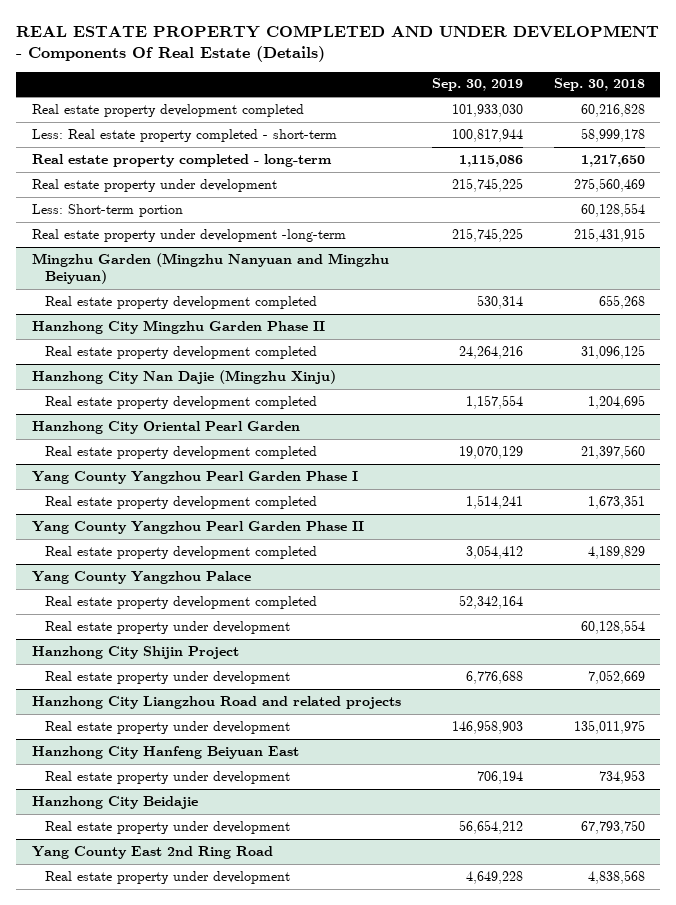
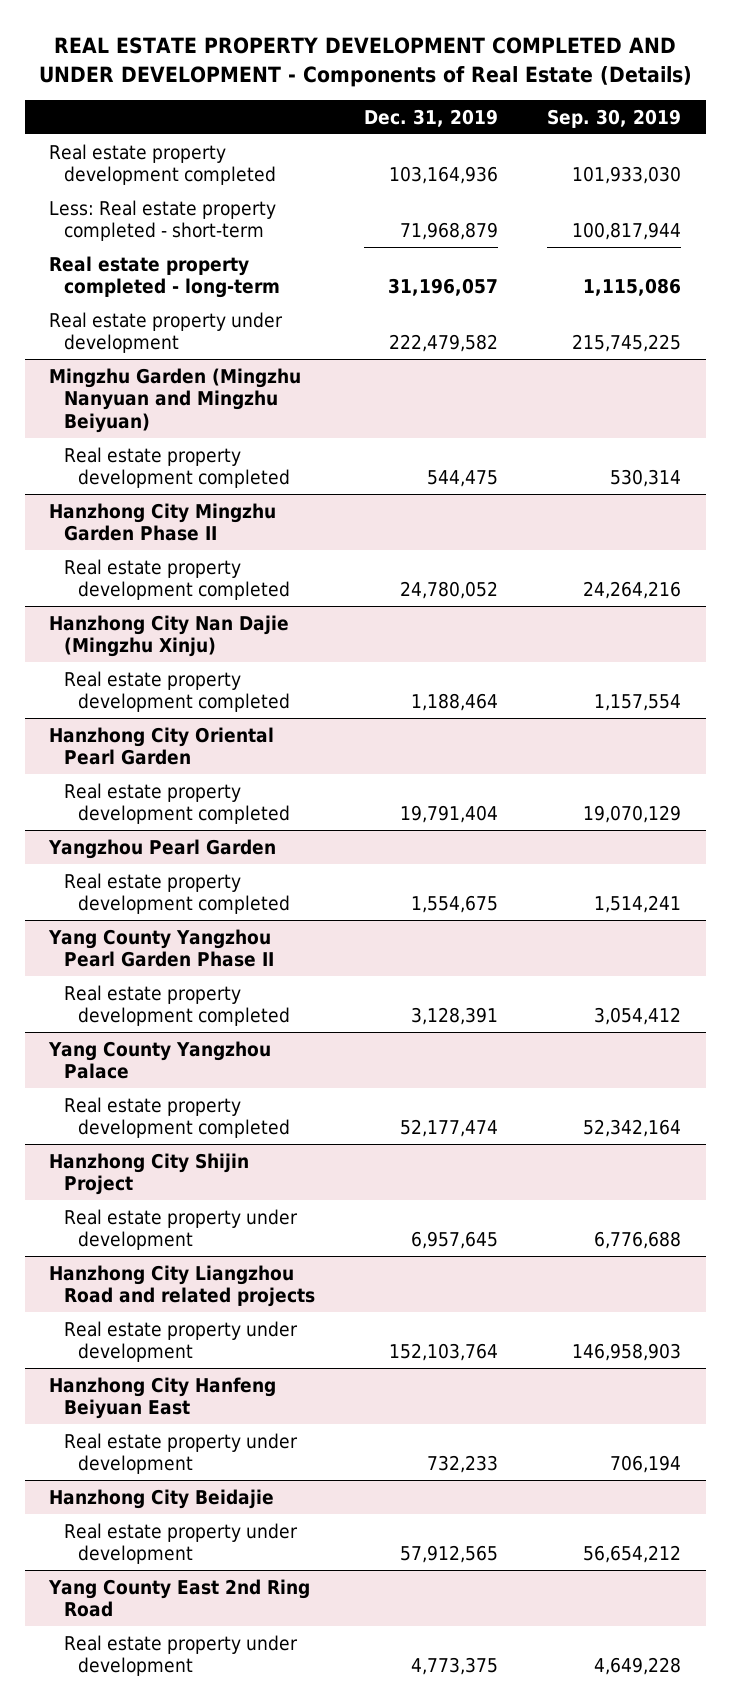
- REAL ESTATE PROPERTY COMPLETED AND UNDER DEVELOPMENT - Components Of Real Estate (Details)
+ REAL ESTATE PROPERTY DEVELOPMENT COMPLETED AND UNDER DEVELOPMENT - Components of Real Estate (Details)
- | Sep. 30, 2019 | Sep. 30, 2018
+ | Dec. 31, 2019 | Sep. 30, 2019
- Less: Short-term portion | | 60,128,554
- Real estate property under development -long-term | 215,745,225 | 215,431,915
- Yang County Yangzhou Pearl Garden Phase I
+ Yangzhou Pearl Garden
@ Yang County Yangzhou Palace
- Real estate property under development | | 60,128,554

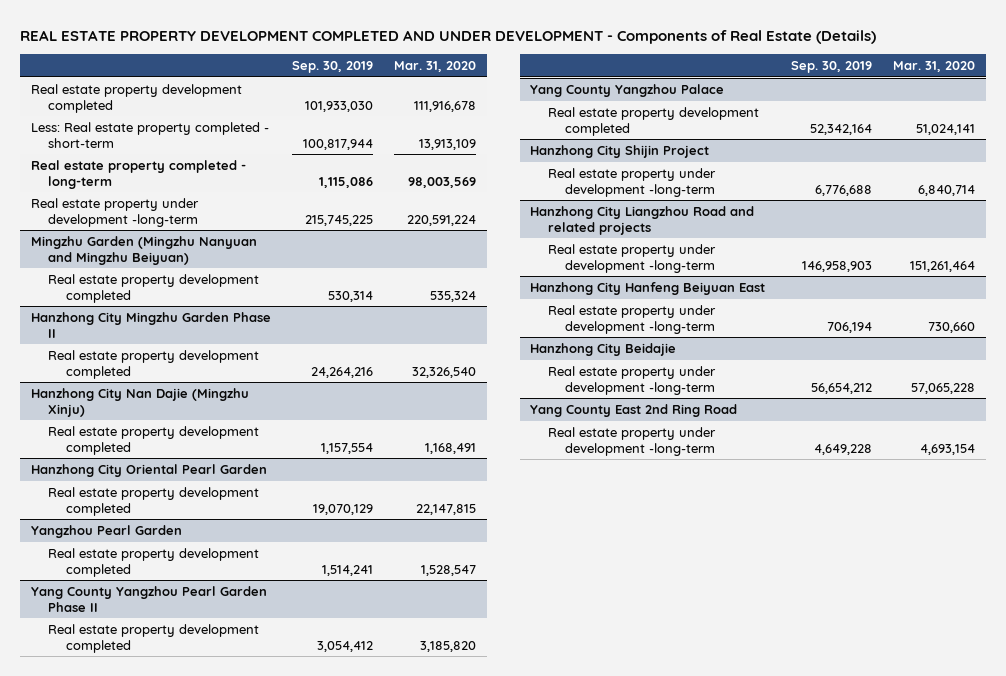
- | Dec. 31, 2019 | Sep. 30, 2019
+ | Sep. 30, 2019 | Mar. 31, 2020
- Real estate property under development | 222,479,582 | 215,745,225
+ Real estate property under development -long-term | 215,745,225 | 220,591,224
@ Hanzhong City Shijin Project
- Real estate property under development | 6,957,645 | 6,776,688
+ Real estate property under development -long-term | 6,776,688 | 6,840,714
@ Hanzhong City Liangzhou Road and related projects
- Real estate property under development | 152,103,764 | 146,958,903
+ Real estate property under development -long-term | 146,958,903 | 151,261,464
@ Hanzhong City Hanfeng Beiyuan East
- Real estate property under development | 732,233 | 706,194
+ Real estate property under development -long-term | 706,194 | 730,660
@ Hanzhong City Beidajie
- Real estate property under development | 57,912,565 | 56,654,212
+ Real estate property under development -long-term | 56,654,212 | 57,065,228
@ Yang County East 2nd Ring Road
- Real estate property under development | 4,773,375 | 4,649,228
+ Real estate property under development -long-term | 4,649,228 | 4,693,154

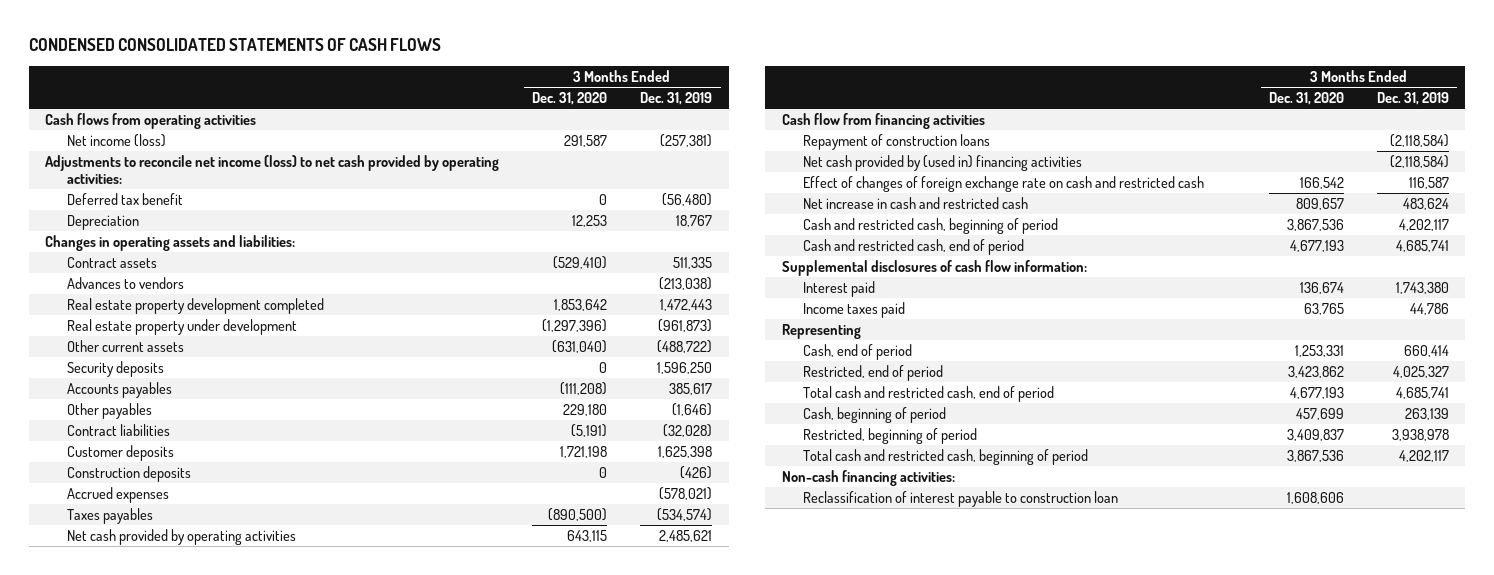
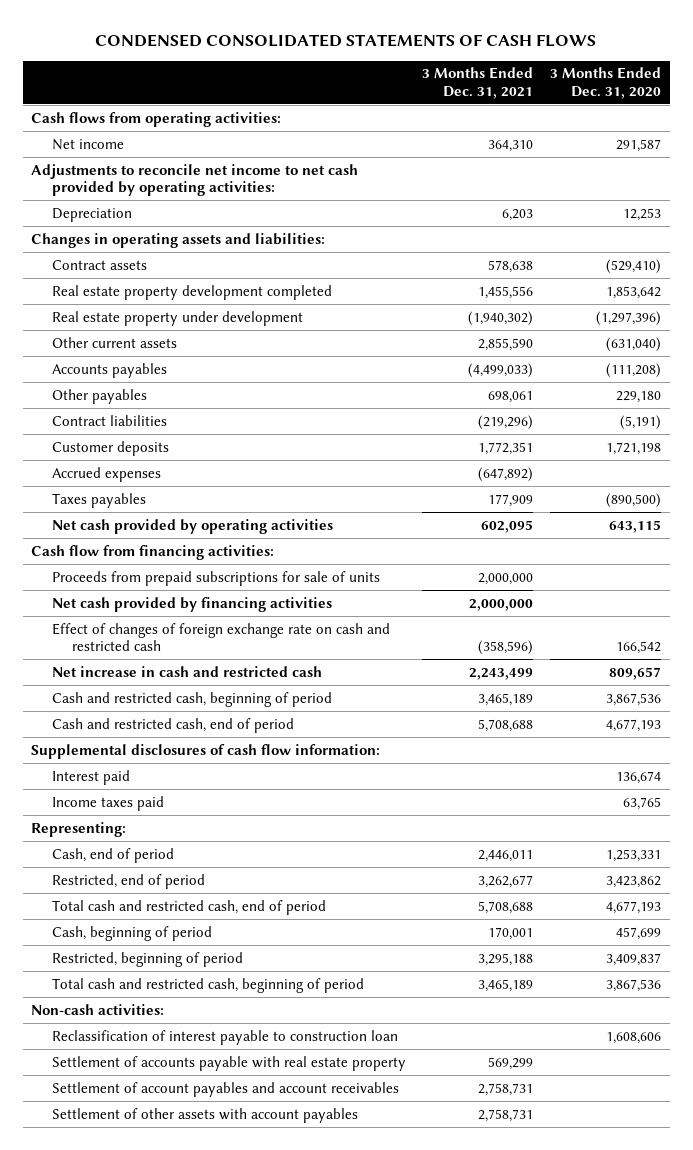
- | 3 Months Ended Dec. 31, 2020 | 3 Months Ended Dec. 31, 2019
+ | 3 Months Ended Dec. 31, 2021 | 3 Months Ended Dec. 31, 2020
- Cash flows from operating activities
- Net income (loss) | 291,587 | (257,381)
- Adjustments to reconcile net income (loss) to net cash provided by operating activities:
- Deferred tax benefit | 0 | (56,480)
+ Cash flows from operating activities:
+ Net income | 364,310 | 291,587
+ Adjustments to reconcile net income to net cash provided by operating activities:
- Advances to vendors | | (213,038)
- Security deposits | 0 | 1,596,250
- Construction deposits | 0 | (426)
- Cash flow from financing activities
- Repayment of construction loans | | (2,118,584)
- Net cash provided by (used in) financing activities | | (2,118,584)
+ Cash flow from financing activities:
+ Proceeds from prepaid subscriptions for sale of units | 2,000,000 |
+ Net cash provided by financing activities | 2,000,000 |
- Representing
+ Representing:
- Non-cash financing activities:
+ Non-cash activities:
+ Settlement of accounts payable with real estate property | 569,299 |
+ Settlement of account payables and account receivables | 2,758,731 |
+ Settlement of other assets with account payables | 2,758,731 |

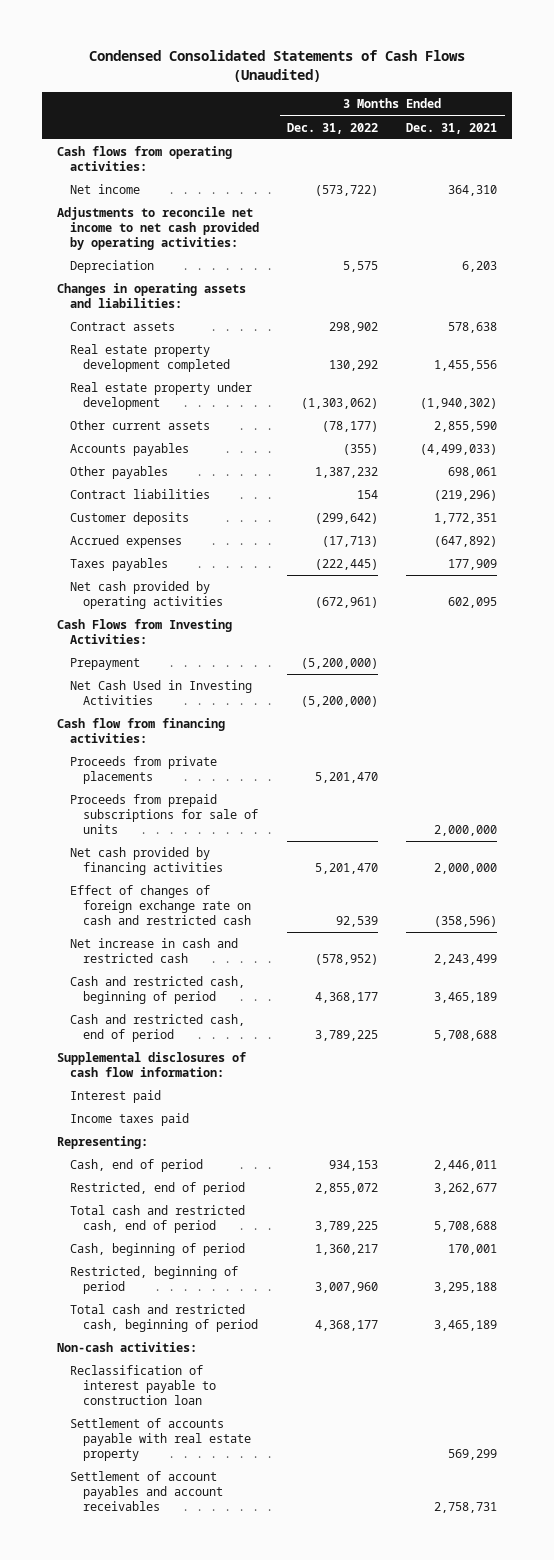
- CONDENSED CONSOLIDATED STATEMENTS OF CASH FLOWS
+ Condensed Consolidated Statements of Cash Flows (Unaudited)
- | 3 Months Ended Dec. 31, 2021 | 3 Months Ended Dec. 31, 2020
+ | 3 Months Ended Dec. 31, 2022 | 3 Months Ended Dec. 31, 2021
+ Cash Flows from Investing Activities:
+ Prepayment | (5,200,000) |
+ Net Cash Used in Investing Activities | (5,200,000) |
+ Proceeds from private placements | 5,201,470 |
- Settlement of other assets with account payables | 2,758,731 |

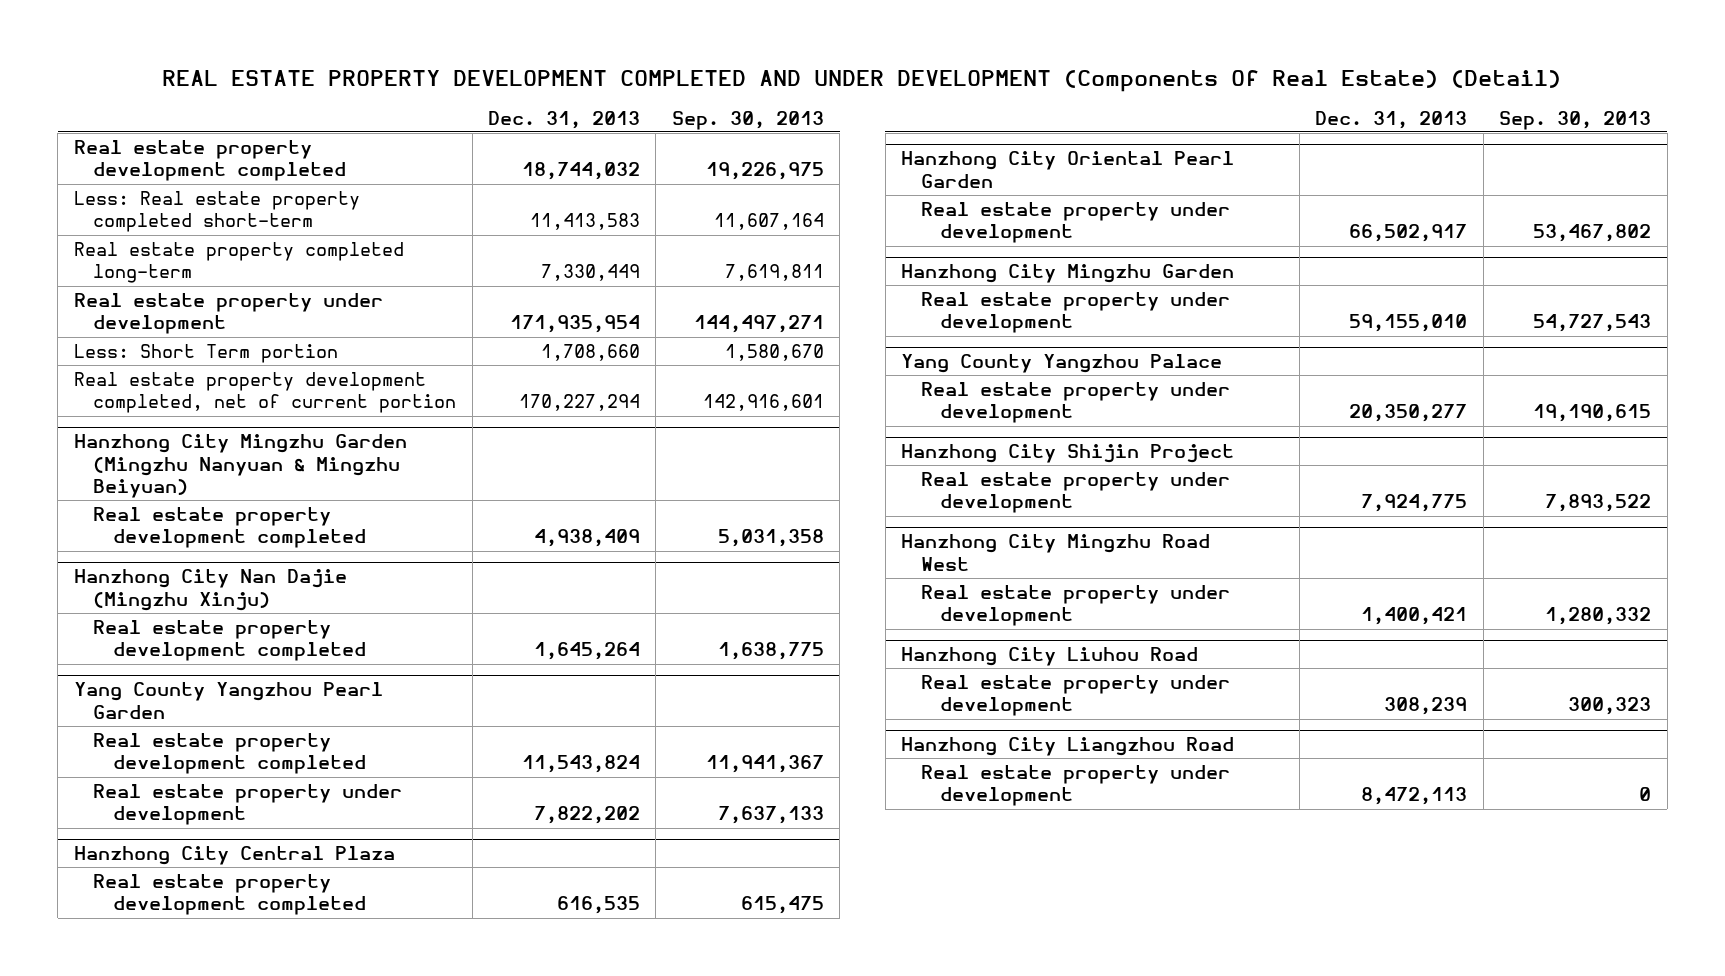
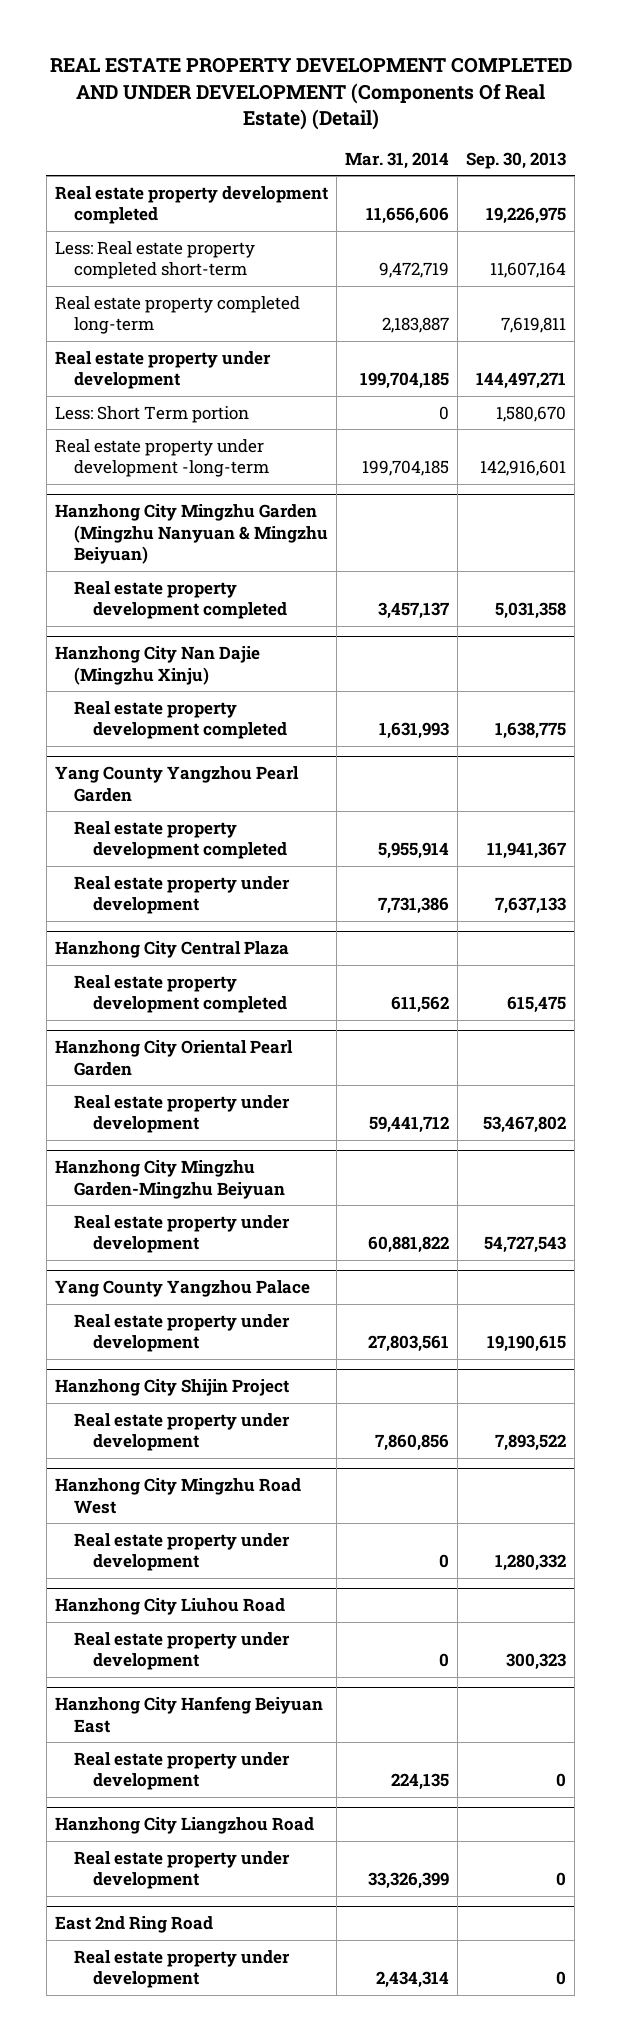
- | Dec. 31, 2013 | Sep. 30, 2013
+ | Mar. 31, 2014 | Sep. 30, 2013
- Real estate property development completed, net of current portion | 170,227,294 | 142,916,601
+ Real estate property under development -long-term | 199,704,185 | 142,916,601
- Hanzhong City Mingzhu Garden
+ Hanzhong City Mingzhu Garden-Mingzhu Beiyuan
+ Hanzhong City Hanfeng Beiyuan East
+ Real estate property under development | 224,135 | 0
+ East 2nd Ring Road
+ Real estate property under development | 2,434,314 | 0

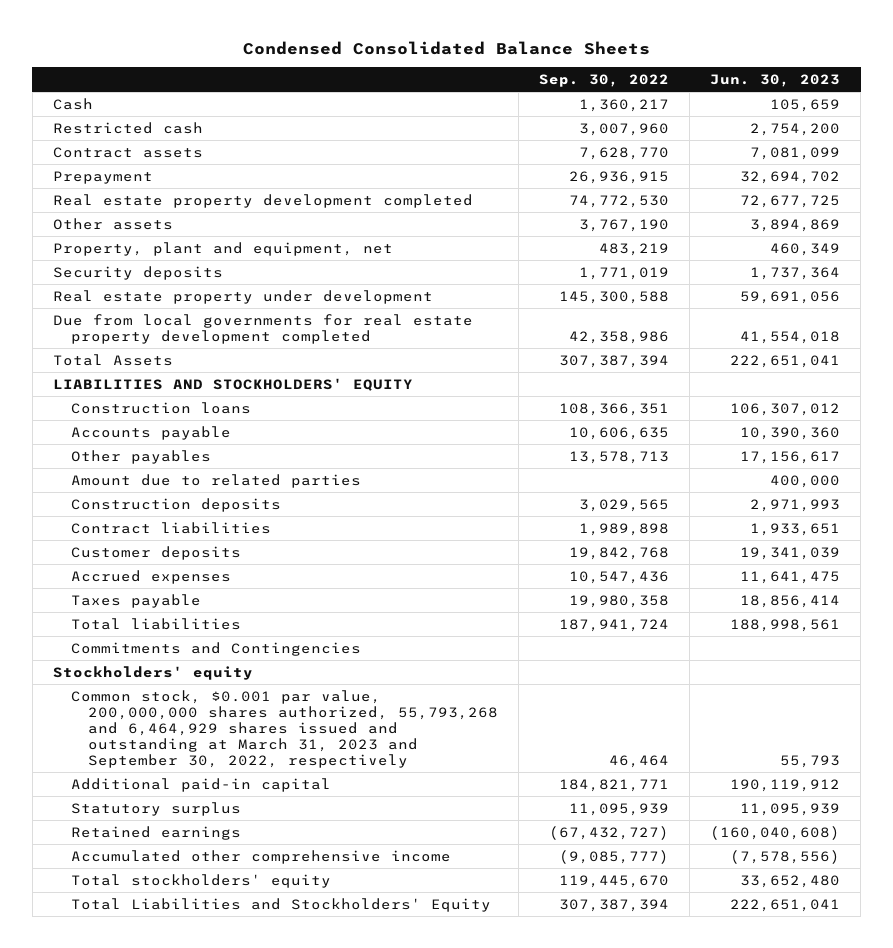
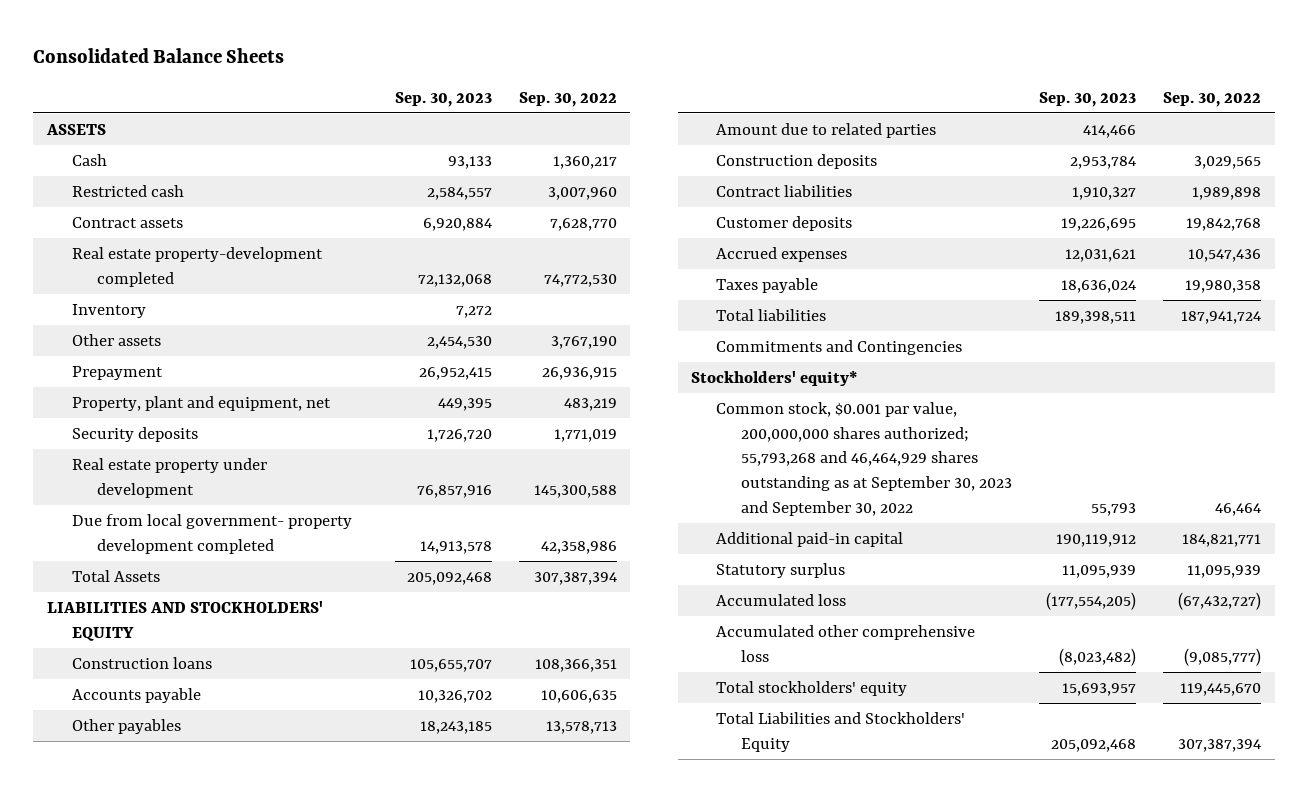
- Condensed Consolidated Balance Sheets
+ Consolidated Balance Sheets
- | Sep. 30, 2022 | Jun. 30, 2023
+ | Sep. 30, 2023 | Sep. 30, 2022
+ ASSETS
- Real estate property development completed | 74,772,530 | 72,677,725
+ Real estate property-development completed | 72,132,068 | 74,772,530
+ Inventory | 7,272 |
moved down: Prepayment | 26,952,415 | 26,936,915
- Due from local governments for real estate property development completed | 42,358,986 | 41,554,018
+ Due from local government- property development completed | 14,913,578 | 42,358,986
- Stockholders' equity
- Common stock, $0.001 par value, 200,000,000 shares authorized, 55,793,268 and 6,464,929 shares issued and outstanding at March 31, 2023 and September 30, 2022, respectively | 46,464 | 55,793
+ Stockholders' equity*
+ Common stock, $0.001 par value, 200,000,000 shares authorized; 55,793,268 and 46,464,929 shares outstanding as at September 30, 2023 and September 30, 2022 | 55,793 | 46,464
- Retained earnings | (67,432,727) | (160,040,608)
- Accumulated other comprehensive income | (9,085,777) | (7,578,556)
+ Accumulated loss | (177,554,205) | (67,432,727)
+ Accumulated other comprehensive loss | (8,023,482) | (9,085,777)

